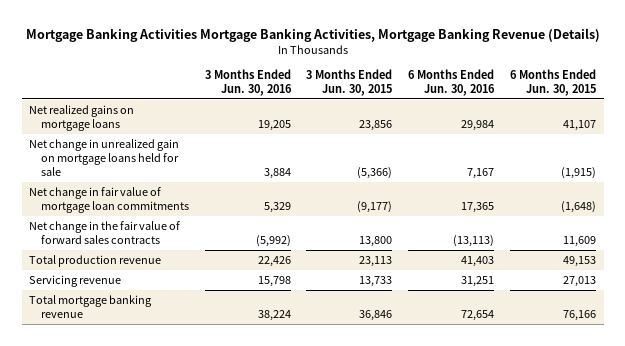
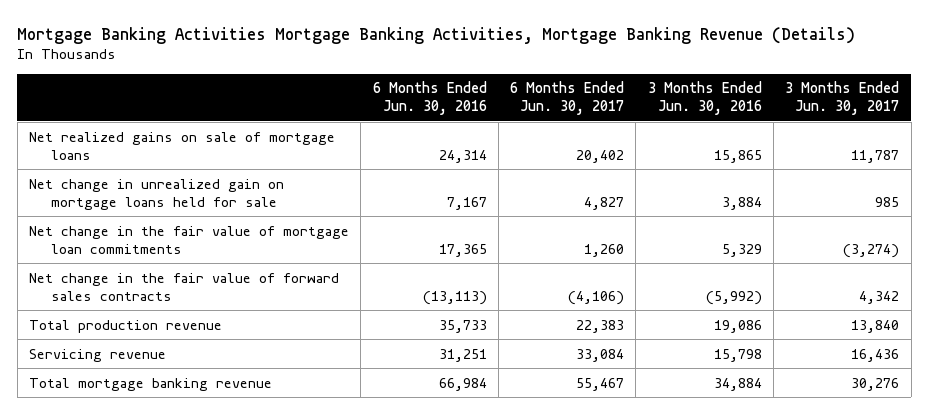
- | 3 Months Ended Jun. 30, 2016 | 3 Months Ended Jun. 30, 2015 | 6 Months Ended Jun. 30, 2016 | 6 Months Ended Jun. 30, 2015
+ | 6 Months Ended Jun. 30, 2016 | 6 Months Ended Jun. 30, 2017 | 3 Months Ended Jun. 30, 2016 | 3 Months Ended Jun. 30, 2017
- Net realized gains on mortgage loans | 19,205 | 23,856 | 29,984 | 41,107
+ Net realized gains on sale of mortgage loans | 24,314 | 20,402 | 15,865 | 11,787
- Net change in fair value of mortgage loan commitments | 5,329 | (9,177) | 17,365 | (1,648)
+ Net change in the fair value of mortgage loan commitments | 17,365 | 1,260 | 5,329 | (3,274)
- Total production revenue | 22,426 | 23,113 | 41,403 | 49,153
+ Total production revenue | 35,733 | 22,383 | 19,086 | 13,840
- Total mortgage banking revenue | 38,224 | 36,846 | 72,654 | 76,166
+ Total mortgage banking revenue | 66,984 | 55,467 | 34,884 | 30,276

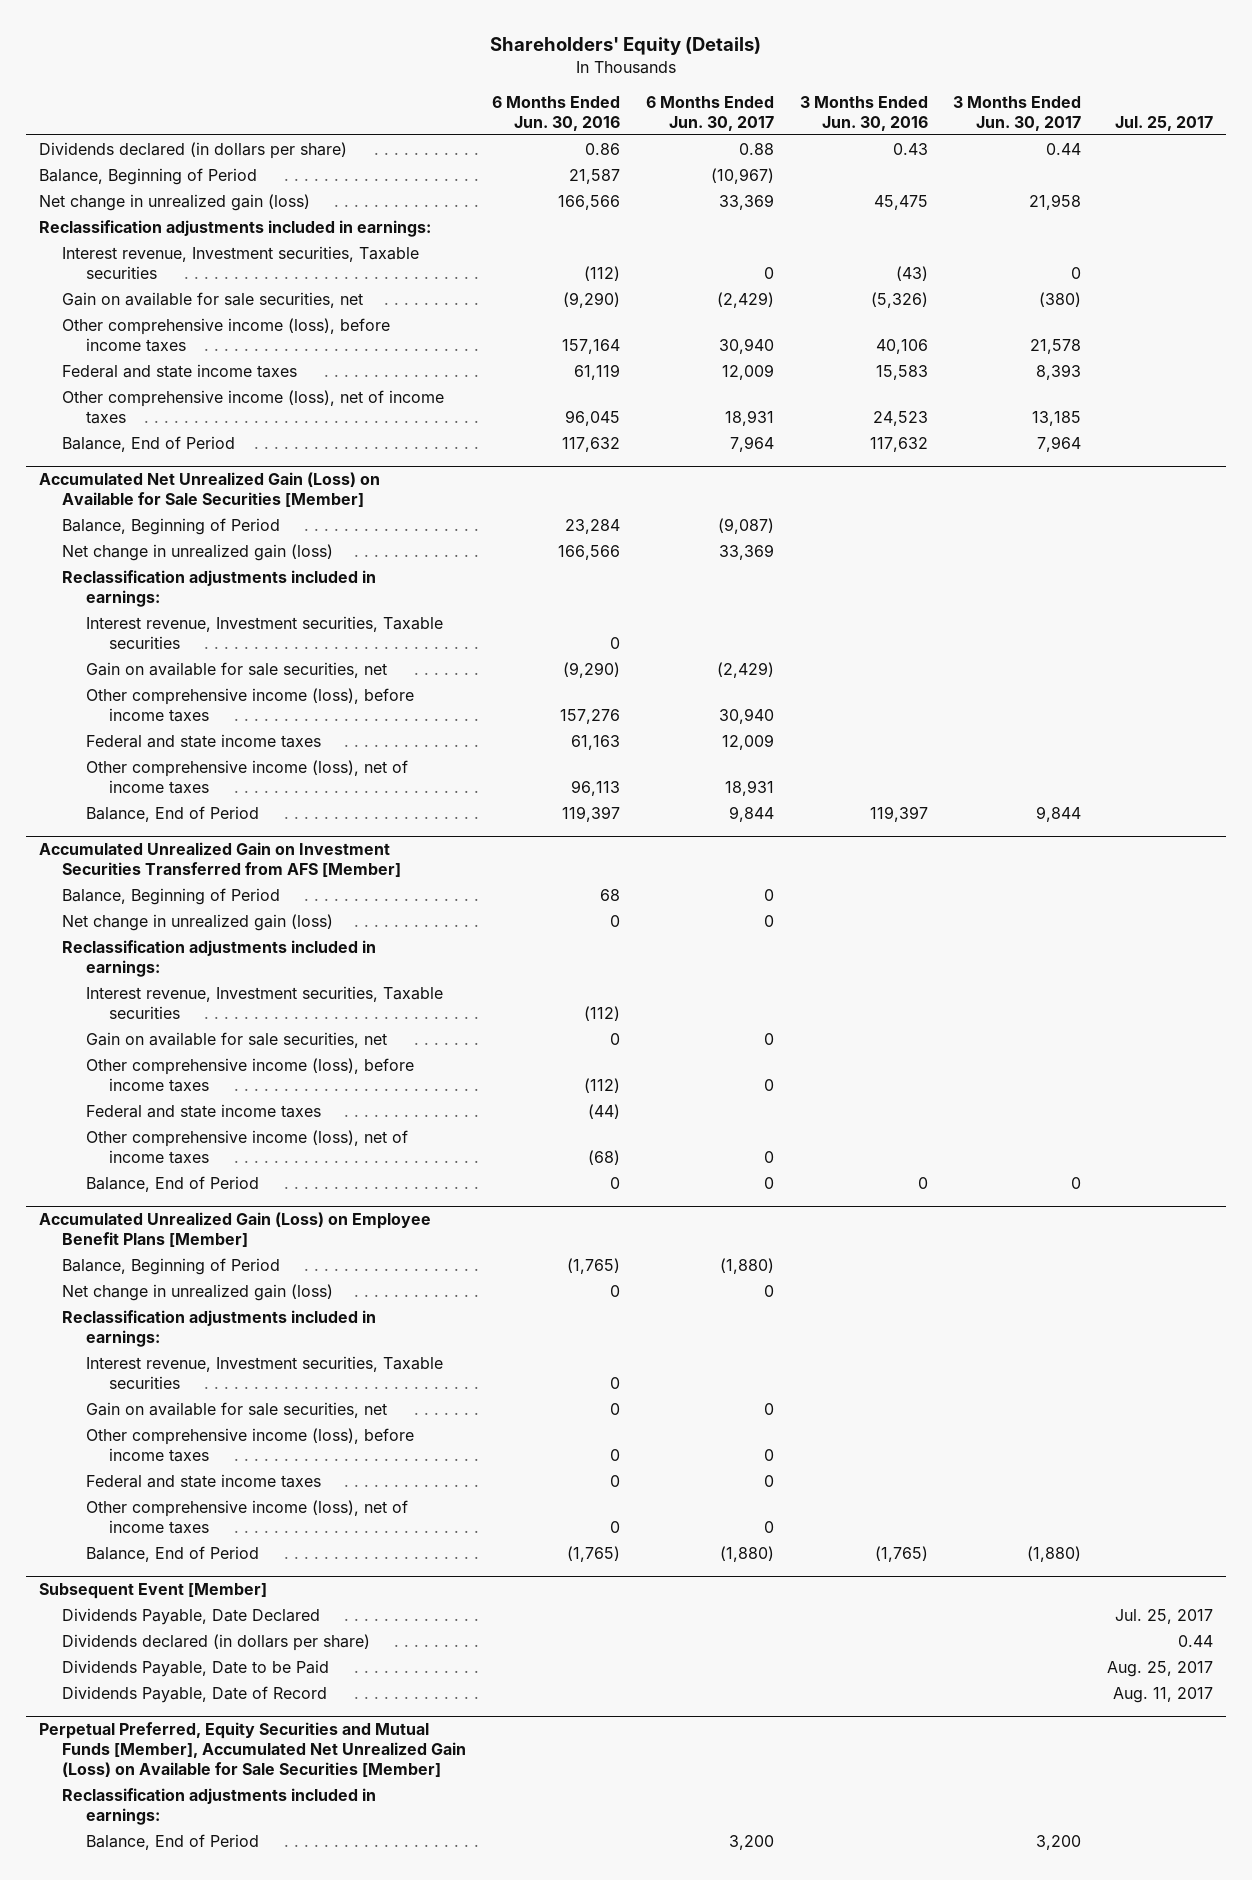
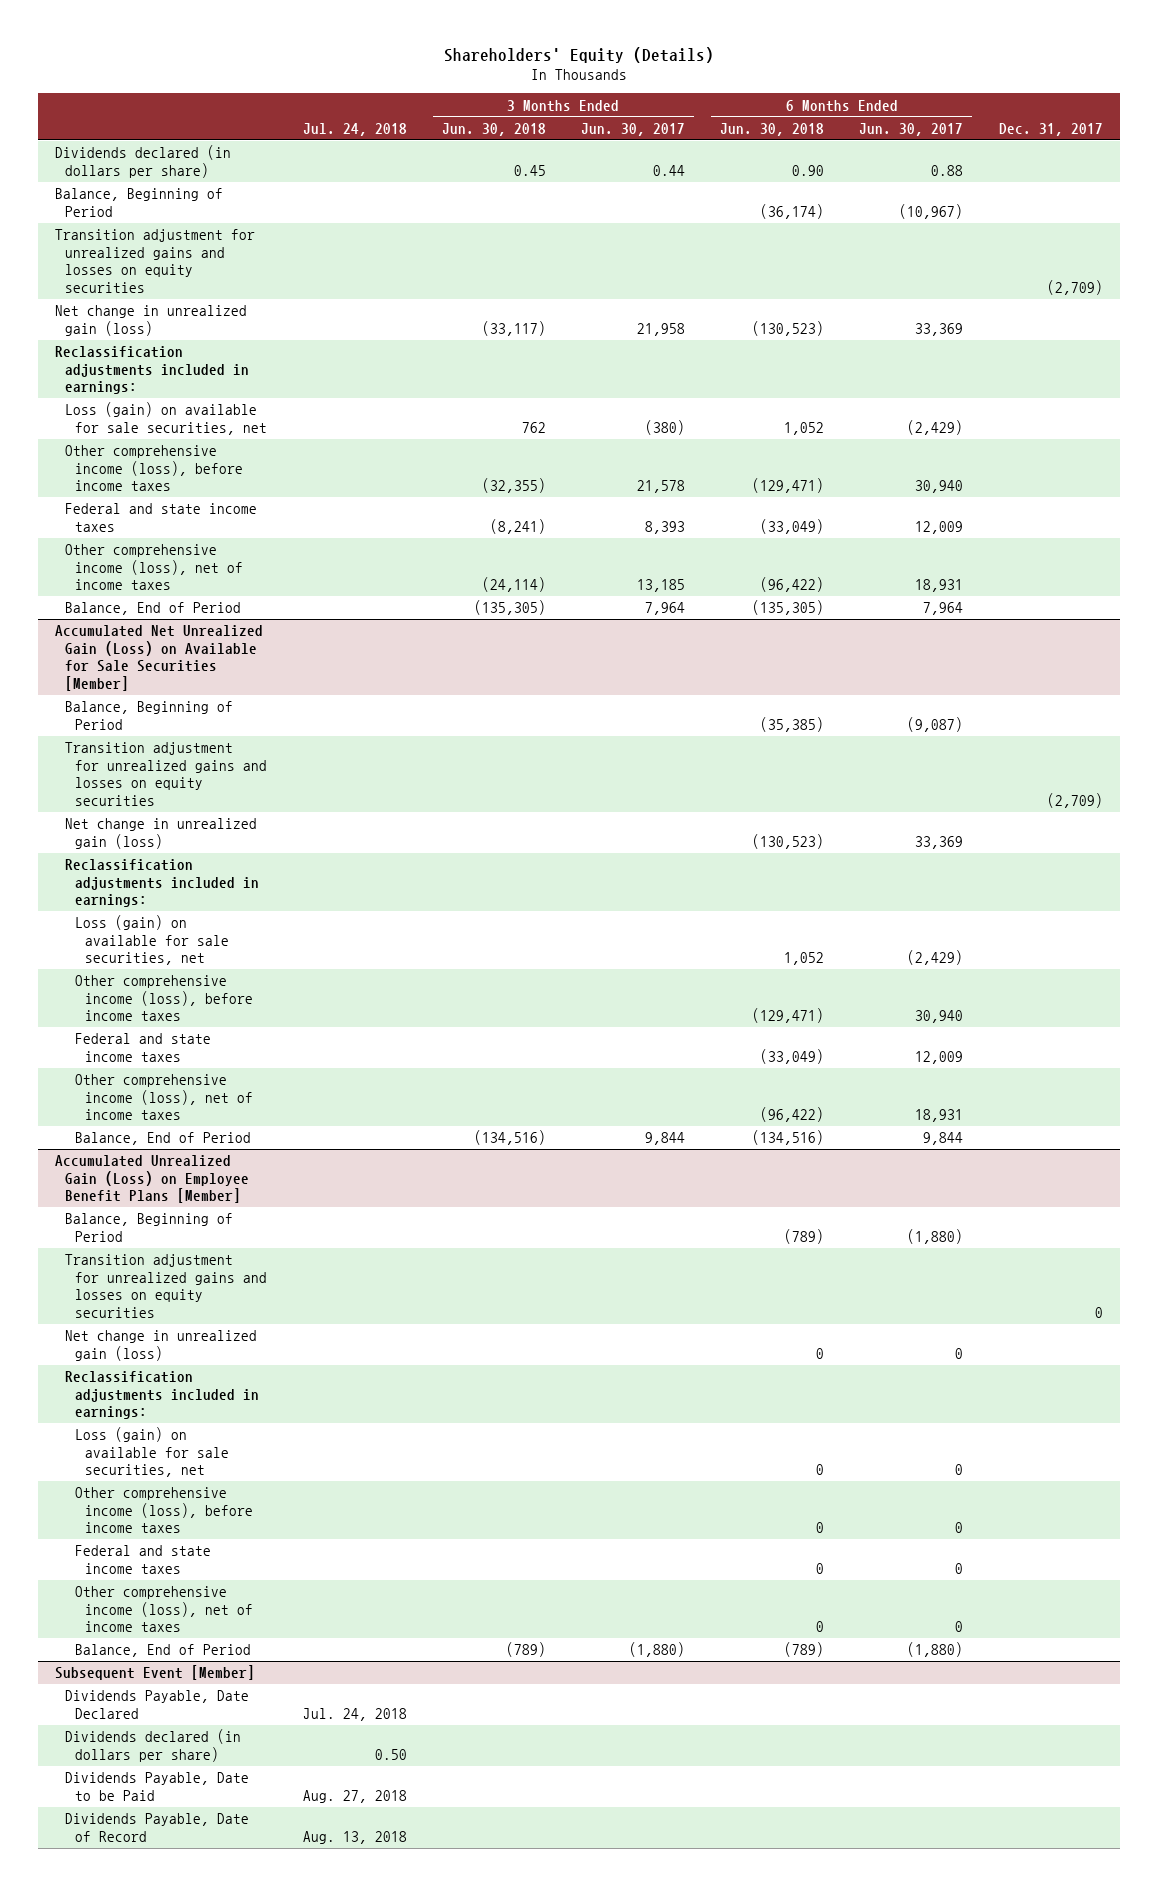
- | 6 Months Ended Jun. 30, 2016 | 6 Months Ended Jun. 30, 2017 | 3 Months Ended Jun. 30, 2016 | 3 Months Ended Jun. 30, 2017 | Jul. 25, 2017
+ | Jul. 24, 2018 | 3 Months Ended Jun. 30, 2018 | 3 Months Ended Jun. 30, 2017 | 6 Months Ended Jun. 30, 2018 | 6 Months Ended Jun. 30, 2017 | Dec. 31, 2017
+ Transition adjustment for unrealized gains and losses on equity securities | | | | | | (2,709)
- Interest revenue, Investment securities, Taxable securities | (112) | 0 | (43) | 0 |
- Gain on available for sale securities, net | (9,290) | (2,429) | (5,326) | (380) |
+ Loss (gain) on available for sale securities, net | | 762 | (380) | 1,052 | (2,429) |
@ Accumulated Net Unrealized Gain (Loss) on Available for Sale Securities [Member]
+ Transition adjustment for unrealized gains and losses on equity securities | | | | | | (2,709)
- Interest revenue, Investment securities, Taxable securities | 0 | | | |
- Gain on available for sale securities, net | (9,290) | (2,429) | | |
+ Loss (gain) on available for sale securities, net | | | | 1,052 | (2,429) |
- Accumulated Unrealized Gain on Investment Securities Transferred from AFS [Member]
- Balance, Beginning of Period | 68 | 0 | | |
- Net change in unrealized gain (loss) | 0 | 0 | | |
- Reclassification adjustments included in earnings:
- Interest revenue, Investment securities, Taxable securities | (112) | | | |
- Gain on available for sale securities, net | 0 | 0 | | |
- Other comprehensive income (loss), before income taxes | (112) | 0 | | |
- Federal and state income taxes | (44) | | | |
- Other comprehensive income (loss), net of income taxes | (68) | 0 | | |
- Balance, End of Period | 0 | 0 | 0 | 0 |
@ Accumulated Unrealized Gain (Loss) on Employee Benefit Plans [Member]
+ Transition adjustment for unrealized gains and losses on equity securities | | | | | | 0
- Interest revenue, Investment securities, Taxable securities | 0 | | | |
- Gain on available for sale securities, net | 0 | 0 | | |
+ Loss (gain) on available for sale securities, net | | | | 0 | 0 |
- Perpetual Preferred, Equity Securities and Mutual Funds [Member], Accumulated Net Unrealized Gain (Loss) on Available for Sale Securities [Member]
- Reclassification adjustments included in earnings:
- Balance, End of Period | | 3,200 | | 3,200 |

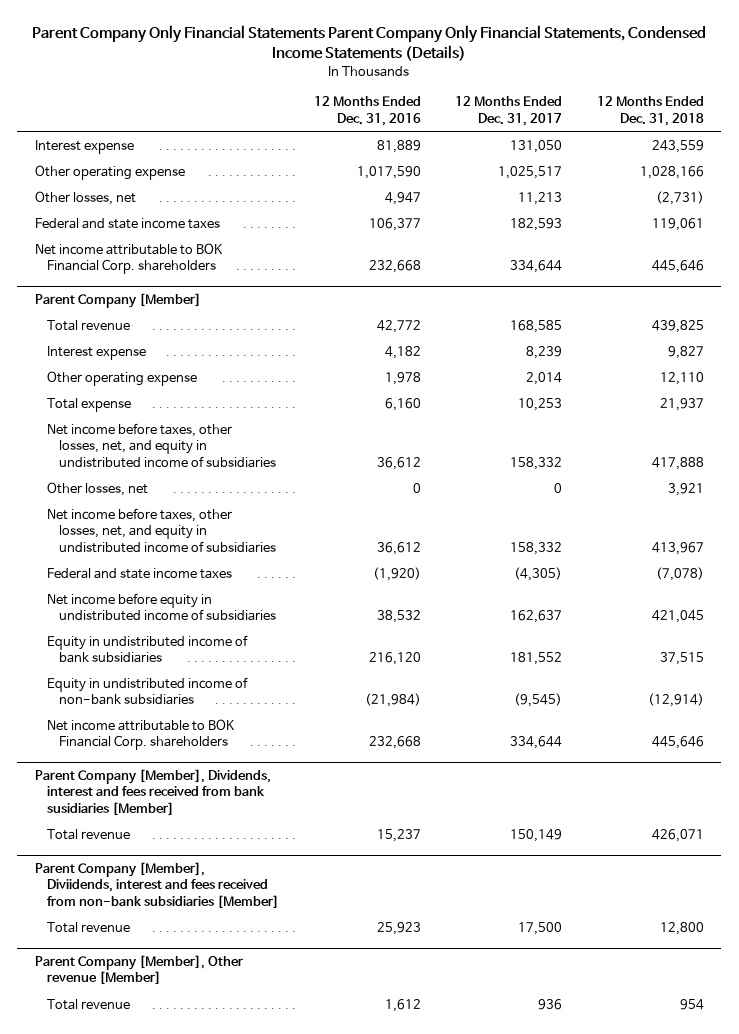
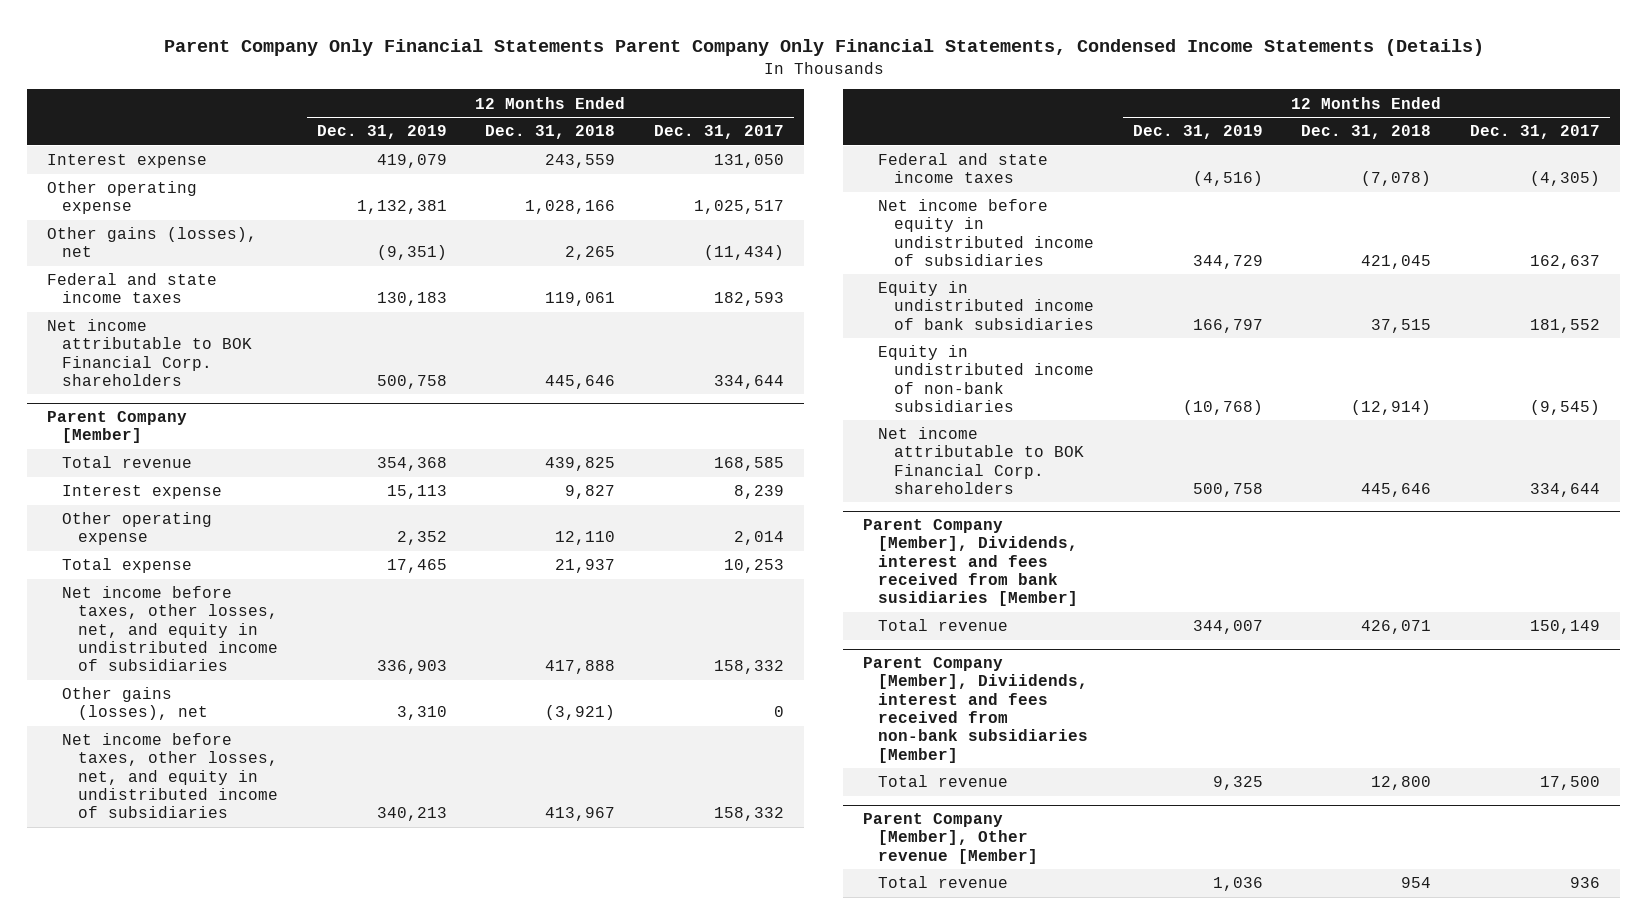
- | 12 Months Ended Dec. 31, 2016 | 12 Months Ended Dec. 31, 2017 | 12 Months Ended Dec. 31, 2018
+ | 12 Months Ended Dec. 31, 2019 | 12 Months Ended Dec. 31, 2018 | 12 Months Ended Dec. 31, 2017
- Other losses, net | 4,947 | 11,213 | (2,731)
+ Other gains (losses), net | (9,351) | 2,265 | (11,434)
@ Parent Company [Member]
- Other losses, net | 0 | 0 | 3,921
+ Other gains (losses), net | 3,310 | (3,921) | 0

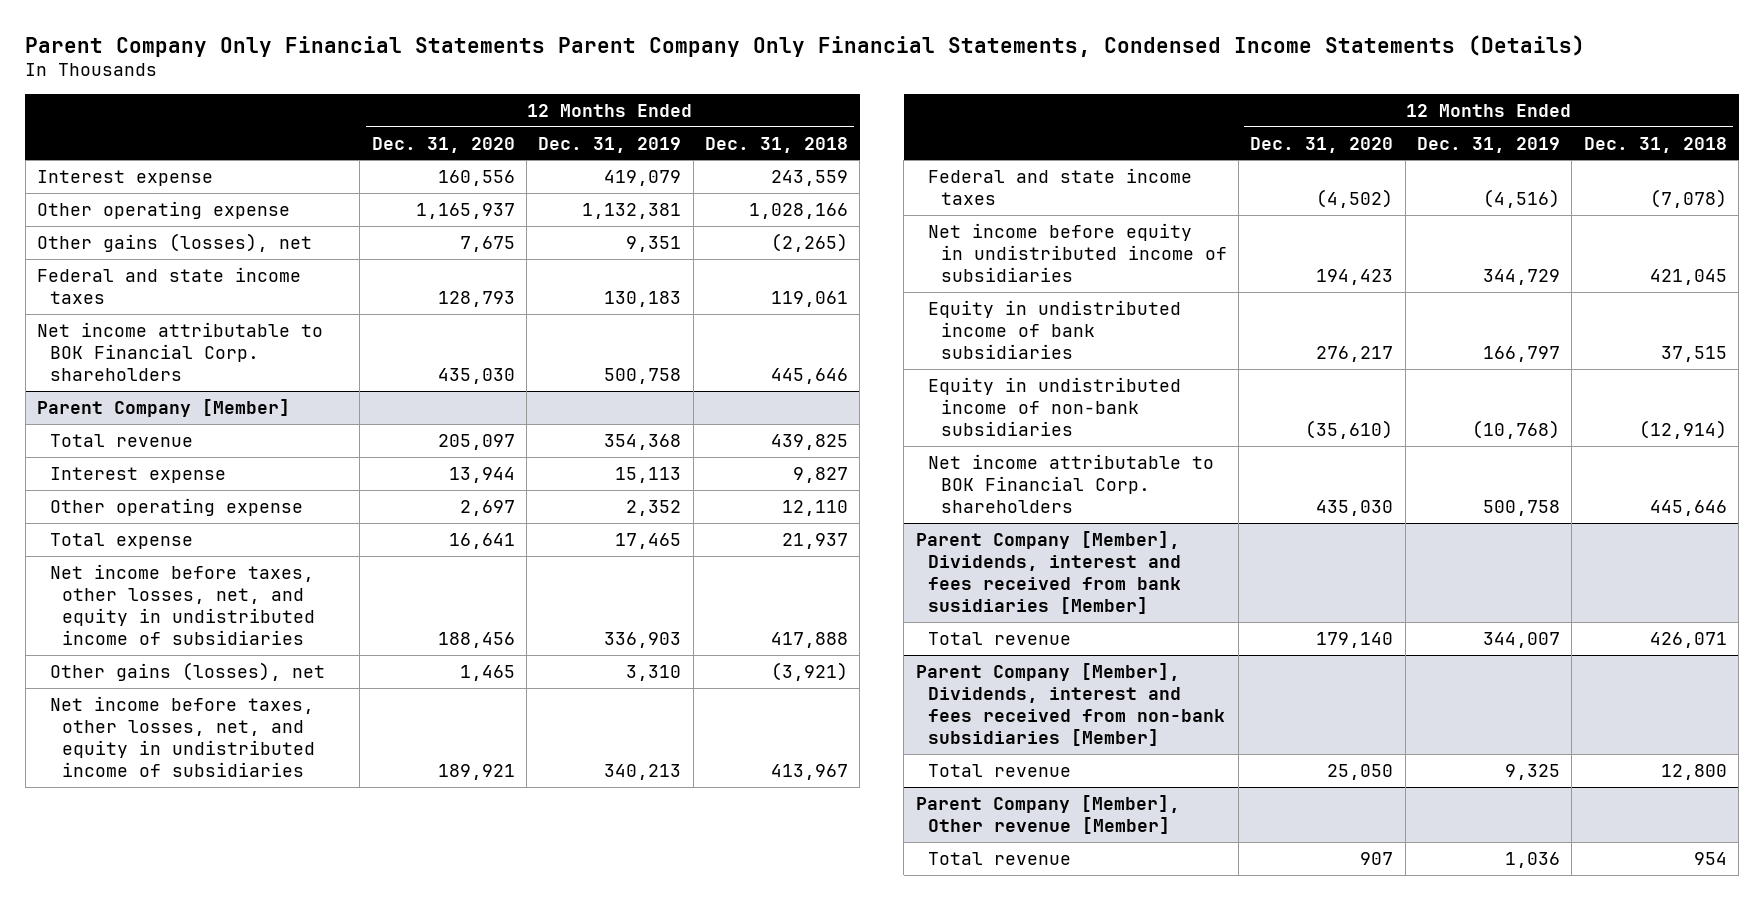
- | 12 Months Ended Dec. 31, 2019 | 12 Months Ended Dec. 31, 2018 | 12 Months Ended Dec. 31, 2017
+ | 12 Months Ended Dec. 31, 2020 | 12 Months Ended Dec. 31, 2019 | 12 Months Ended Dec. 31, 2018
- Other gains (losses), net | (9,351) | 2,265 | (11,434)
+ Other gains (losses), net | 7,675 | 9,351 | (2,265)
- Parent Company [Member], Diviidends, interest and fees received from non-bank subsidiaries [Member]
+ Parent Company [Member], Dividends, interest and fees received from non-bank subsidiaries [Member]

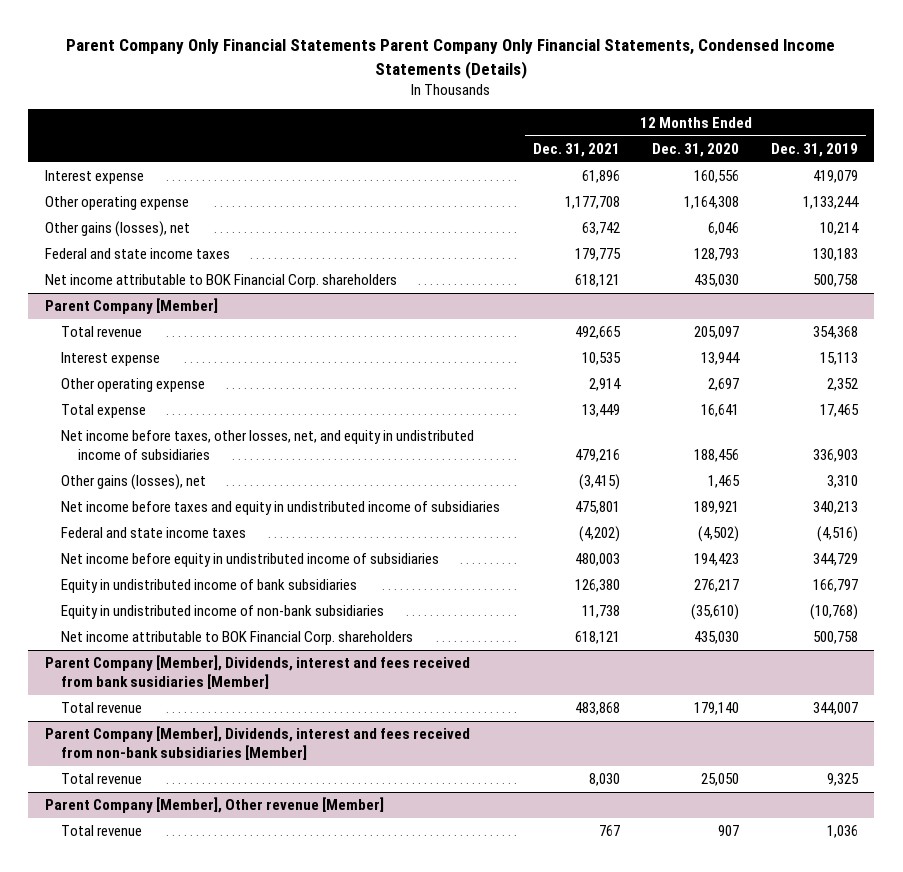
- | 12 Months Ended Dec. 31, 2020 | 12 Months Ended Dec. 31, 2019 | 12 Months Ended Dec. 31, 2018
+ | 12 Months Ended Dec. 31, 2021 | 12 Months Ended Dec. 31, 2020 | 12 Months Ended Dec. 31, 2019
- Other operating expense | 1,165,937 | 1,132,381 | 1,028,166
- Other gains (losses), net | 7,675 | 9,351 | (2,265)
+ Other operating expense | 1,177,708 | 1,164,308 | 1,133,244
+ Other gains (losses), net | 63,742 | 6,046 | 10,214
@ Parent Company [Member]
- Net income before taxes, other losses, net, and equity in undistributed income of subsidiaries | 189,921 | 340,213 | 413,967
+ Net income before taxes and equity in undistributed income of subsidiaries | 475,801 | 189,921 | 340,213

